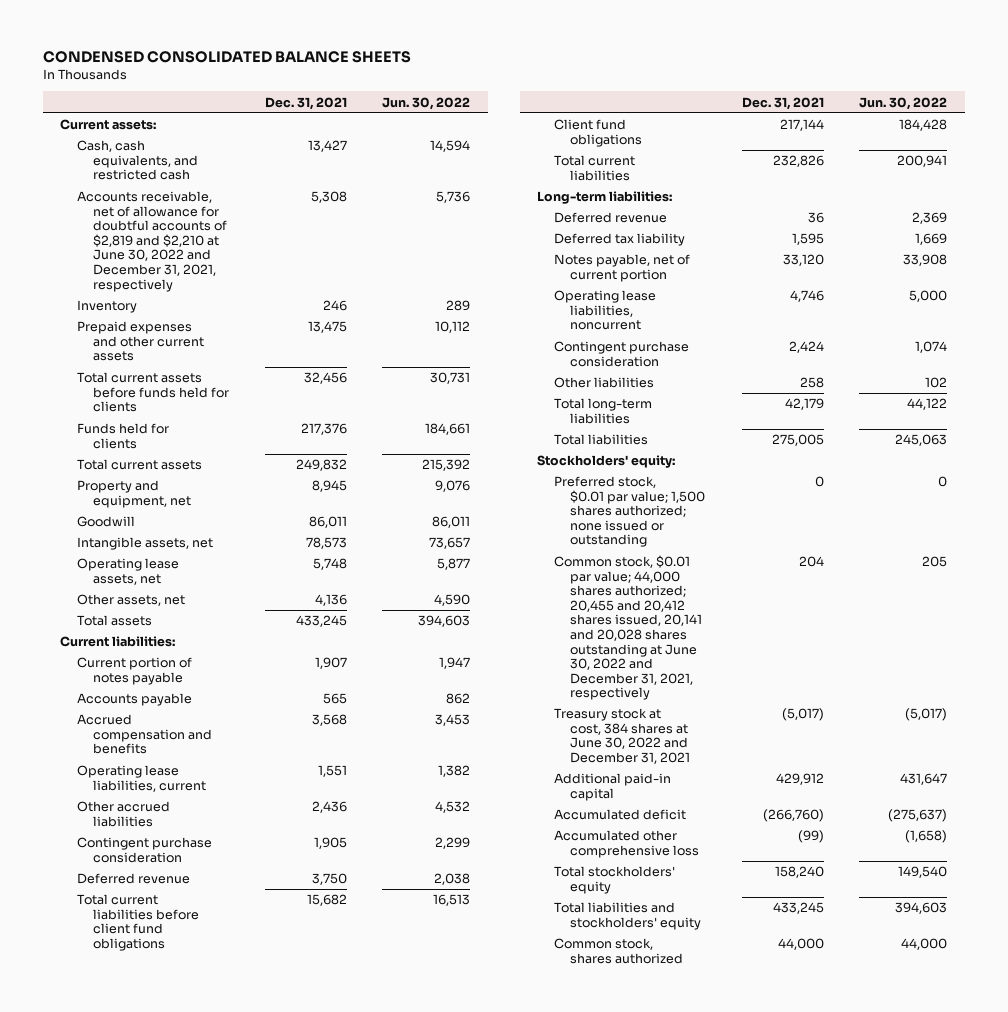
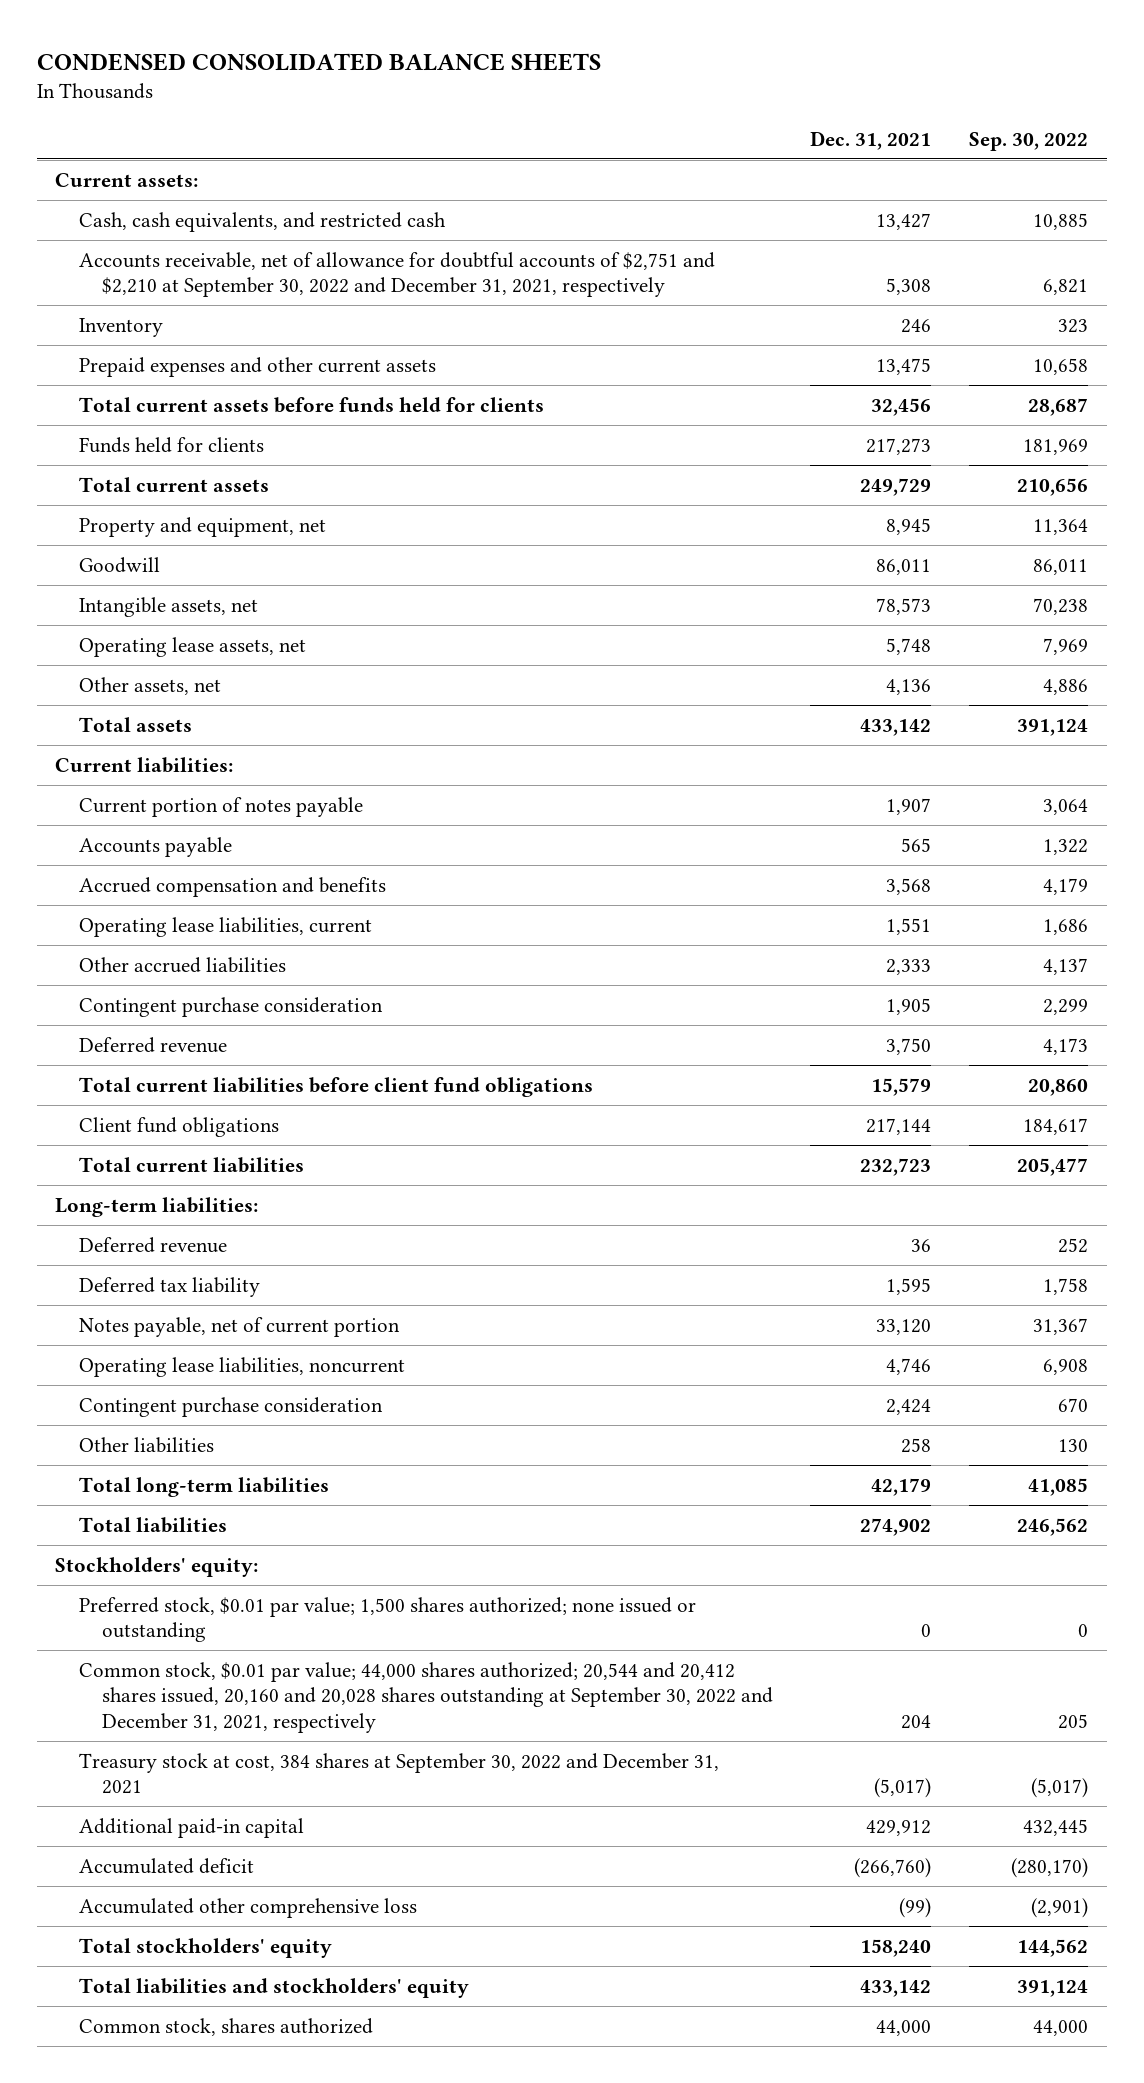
- | Dec. 31, 2021 | Jun. 30, 2022
+ | Dec. 31, 2021 | Sep. 30, 2022
- Accounts receivable, net of allowance for doubtful accounts of $2,819 and $2,210 at June 30, 2022 and December 31, 2021, respectively | 5,308 | 5,736
+ Accounts receivable, net of allowance for doubtful accounts of $2,751 and $2,210 at September 30, 2022 and December 31, 2021, respectively | 5,308 | 6,821
- Funds held for clients | 217,376 | 184,661
- Total current assets | 249,832 | 215,392
+ Funds held for clients | 217,273 | 181,969
+ Total current assets | 249,729 | 210,656
- Total assets | 433,245 | 394,603
+ Total assets | 433,142 | 391,124
- Other accrued liabilities | 2,436 | 4,532
+ Other accrued liabilities | 2,333 | 4,137
- Total current liabilities before client fund obligations | 15,682 | 16,513
+ Total current liabilities before client fund obligations | 15,579 | 20,860
- Total current liabilities | 232,826 | 200,941
+ Total current liabilities | 232,723 | 205,477
- Total liabilities | 275,005 | 245,063
+ Total liabilities | 274,902 | 246,562
- Common stock, $0.01 par value; 44,000 shares authorized; 20,455 and 20,412 shares issued, 20,141 and 20,028 shares outstanding at June 30, 2022 and December 31, 2021, respectively | 204 | 205
- Treasury stock at cost, 384 shares at June 30, 2022 and December 31, 2021 | (5,017) | (5,017)
+ Common stock, $0.01 par value; 44,000 shares authorized; 20,544 and 20,412 shares issued, 20,160 and 20,028 shares outstanding at September 30, 2022 and December 31, 2021, respectively | 204 | 205
+ Treasury stock at cost, 384 shares at September 30, 2022 and December 31, 2021 | (5,017) | (5,017)
- Total liabilities and stockholders' equity | 433,245 | 394,603
+ Total liabilities and stockholders' equity | 433,142 | 391,124

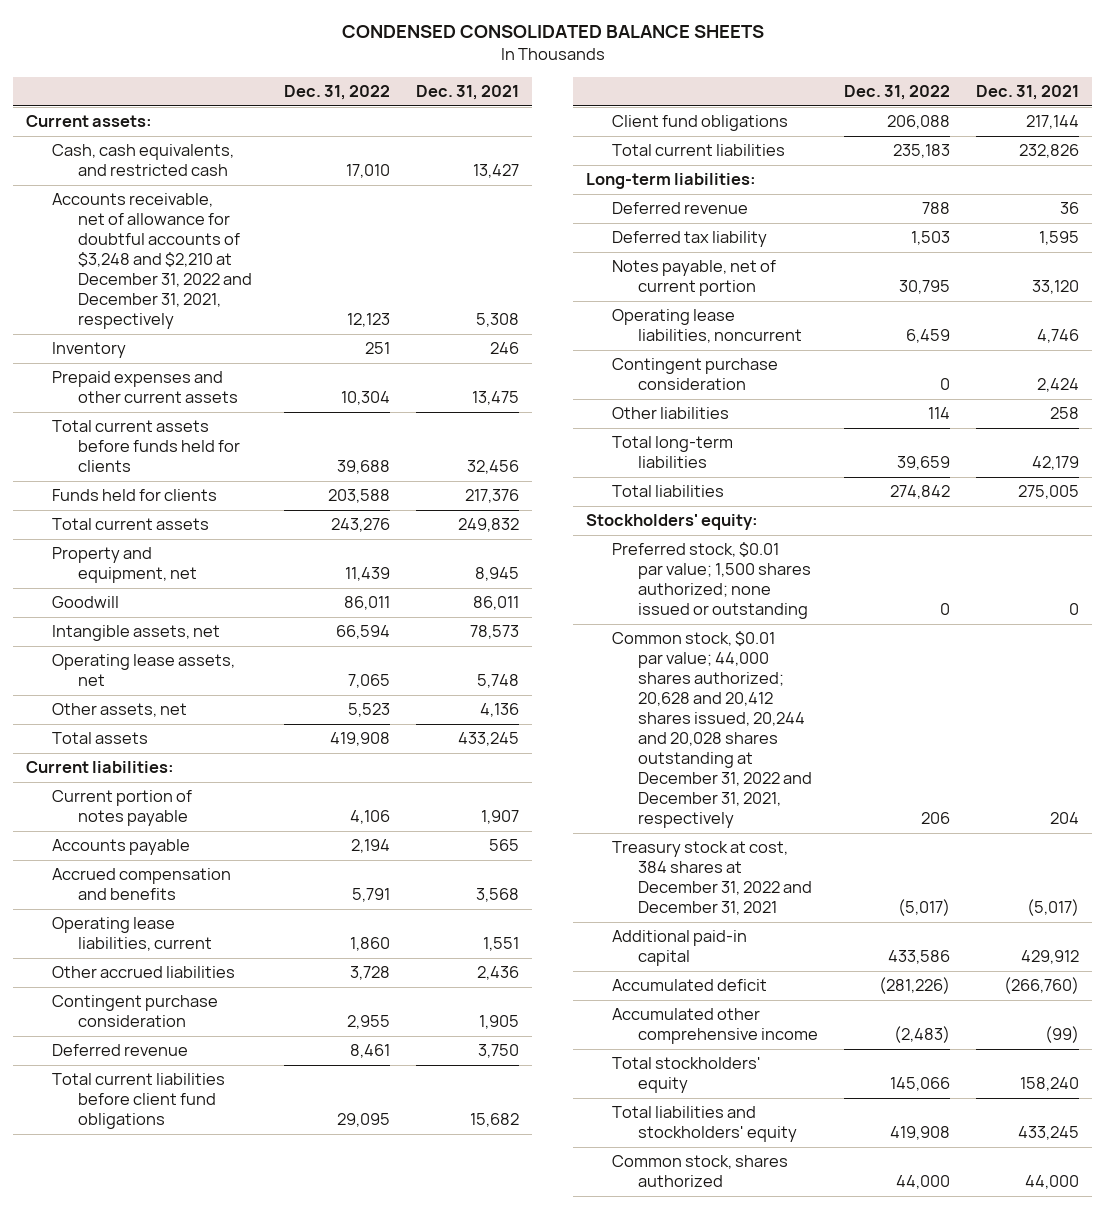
- | Dec. 31, 2021 | Sep. 30, 2022
+ | Dec. 31, 2022 | Dec. 31, 2021
- Accounts receivable, net of allowance for doubtful accounts of $2,751 and $2,210 at September 30, 2022 and December 31, 2021, respectively | 5,308 | 6,821
+ Accounts receivable, net of allowance for doubtful accounts of $3,248 and $2,210 at December 31, 2022 and December 31, 2021, respectively | 12,123 | 5,308
- Funds held for clients | 217,273 | 181,969
- Total current assets | 249,729 | 210,656
+ Funds held for clients | 203,588 | 217,376
+ Total current assets | 243,276 | 249,832
- Total assets | 433,142 | 391,124
+ Total assets | 419,908 | 433,245
- Other accrued liabilities | 2,333 | 4,137
+ Other accrued liabilities | 3,728 | 2,436
- Total current liabilities before client fund obligations | 15,579 | 20,860
+ Total current liabilities before client fund obligations | 29,095 | 15,682
- Total current liabilities | 232,723 | 205,477
+ Total current liabilities | 235,183 | 232,826
- Total liabilities | 274,902 | 246,562
+ Total liabilities | 274,842 | 275,005
- Common stock, $0.01 par value; 44,000 shares authorized; 20,544 and 20,412 shares issued, 20,160 and 20,028 shares outstanding at September 30, 2022 and December 31, 2021, respectively | 204 | 205
- Treasury stock at cost, 384 shares at September 30, 2022 and December 31, 2021 | (5,017) | (5,017)
+ Common stock, $0.01 par value; 44,000 shares authorized; 20,628 and 20,412 shares issued, 20,244 and 20,028 shares outstanding at December 31, 2022 and December 31, 2021, respectively | 206 | 204
+ Treasury stock at cost, 384 shares at December 31, 2022 and December 31, 2021 | (5,017) | (5,017)
- Accumulated other comprehensive loss | (99) | (2,901)
+ Accumulated other comprehensive income | (2,483) | (99)
- Total liabilities and stockholders' equity | 433,142 | 391,124
+ Total liabilities and stockholders' equity | 419,908 | 433,245

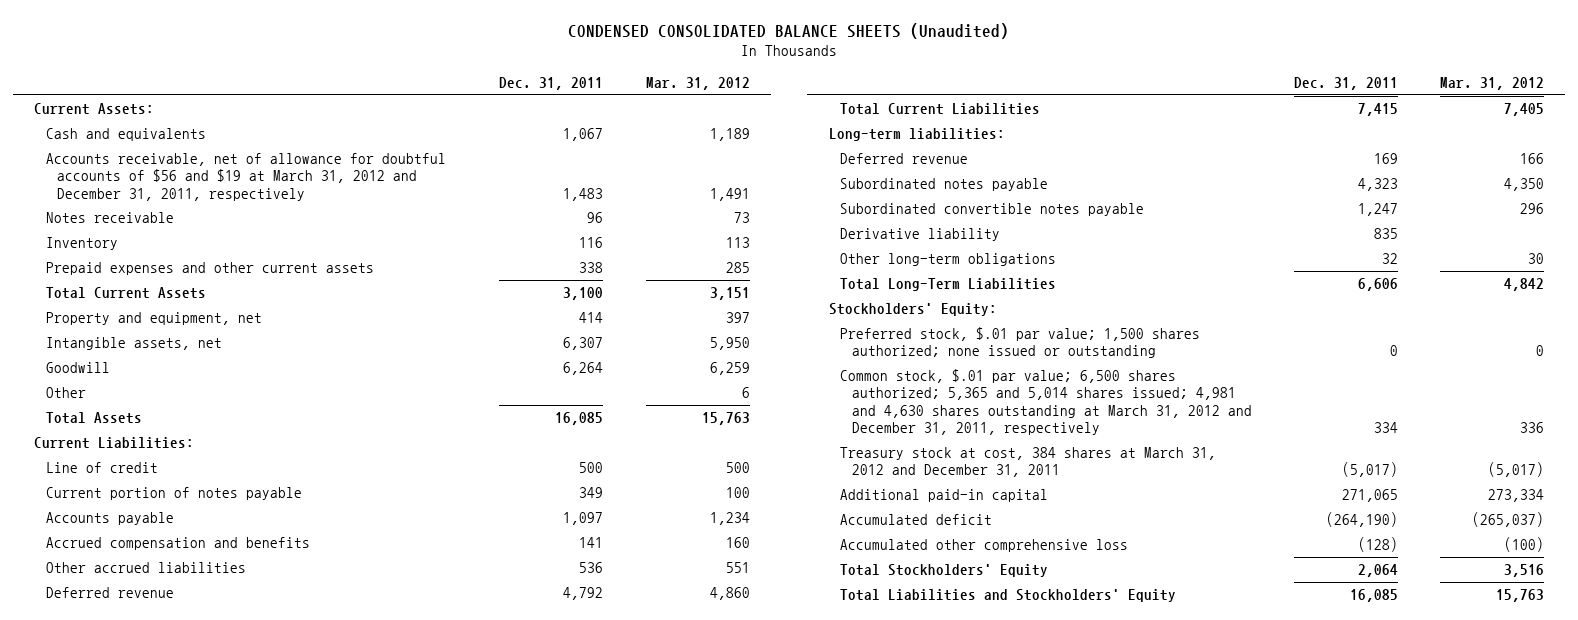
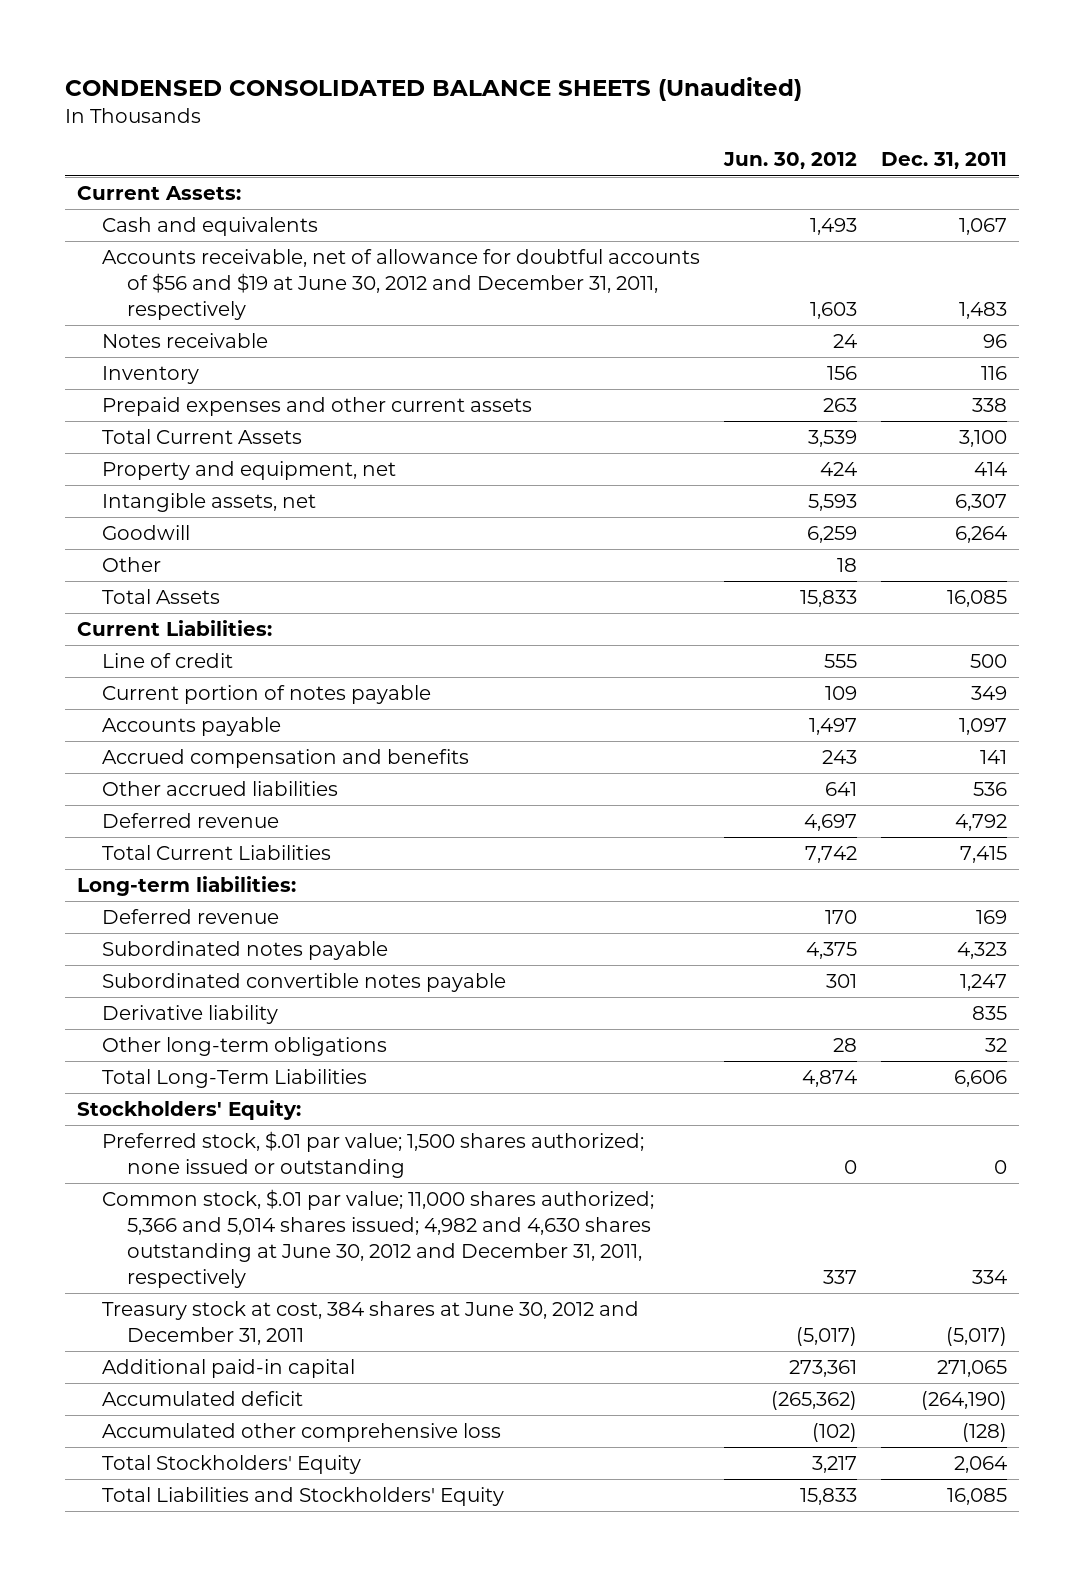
- | Dec. 31, 2011 | Mar. 31, 2012
+ | Jun. 30, 2012 | Dec. 31, 2011
- Accounts receivable, net of allowance for doubtful accounts of $56 and $19 at March 31, 2012 and December 31, 2011, respectively | 1,483 | 1,491
+ Accounts receivable, net of allowance for doubtful accounts of $56 and $19 at June 30, 2012 and December 31, 2011, respectively | 1,603 | 1,483
- Common stock, $.01 par value; 6,500 shares authorized; 5,365 and 5,014 shares issued; 4,981 and 4,630 shares outstanding at March 31, 2012 and December 31, 2011, respectively | 334 | 336
- Treasury stock at cost, 384 shares at March 31, 2012 and December 31, 2011 | (5,017) | (5,017)
+ Common stock, $.01 par value; 11,000 shares authorized; 5,366 and 5,014 shares issued; 4,982 and 4,630 shares outstanding at June 30, 2012 and December 31, 2011, respectively | 337 | 334
+ Treasury stock at cost, 384 shares at June 30, 2012 and December 31, 2011 | (5,017) | (5,017)

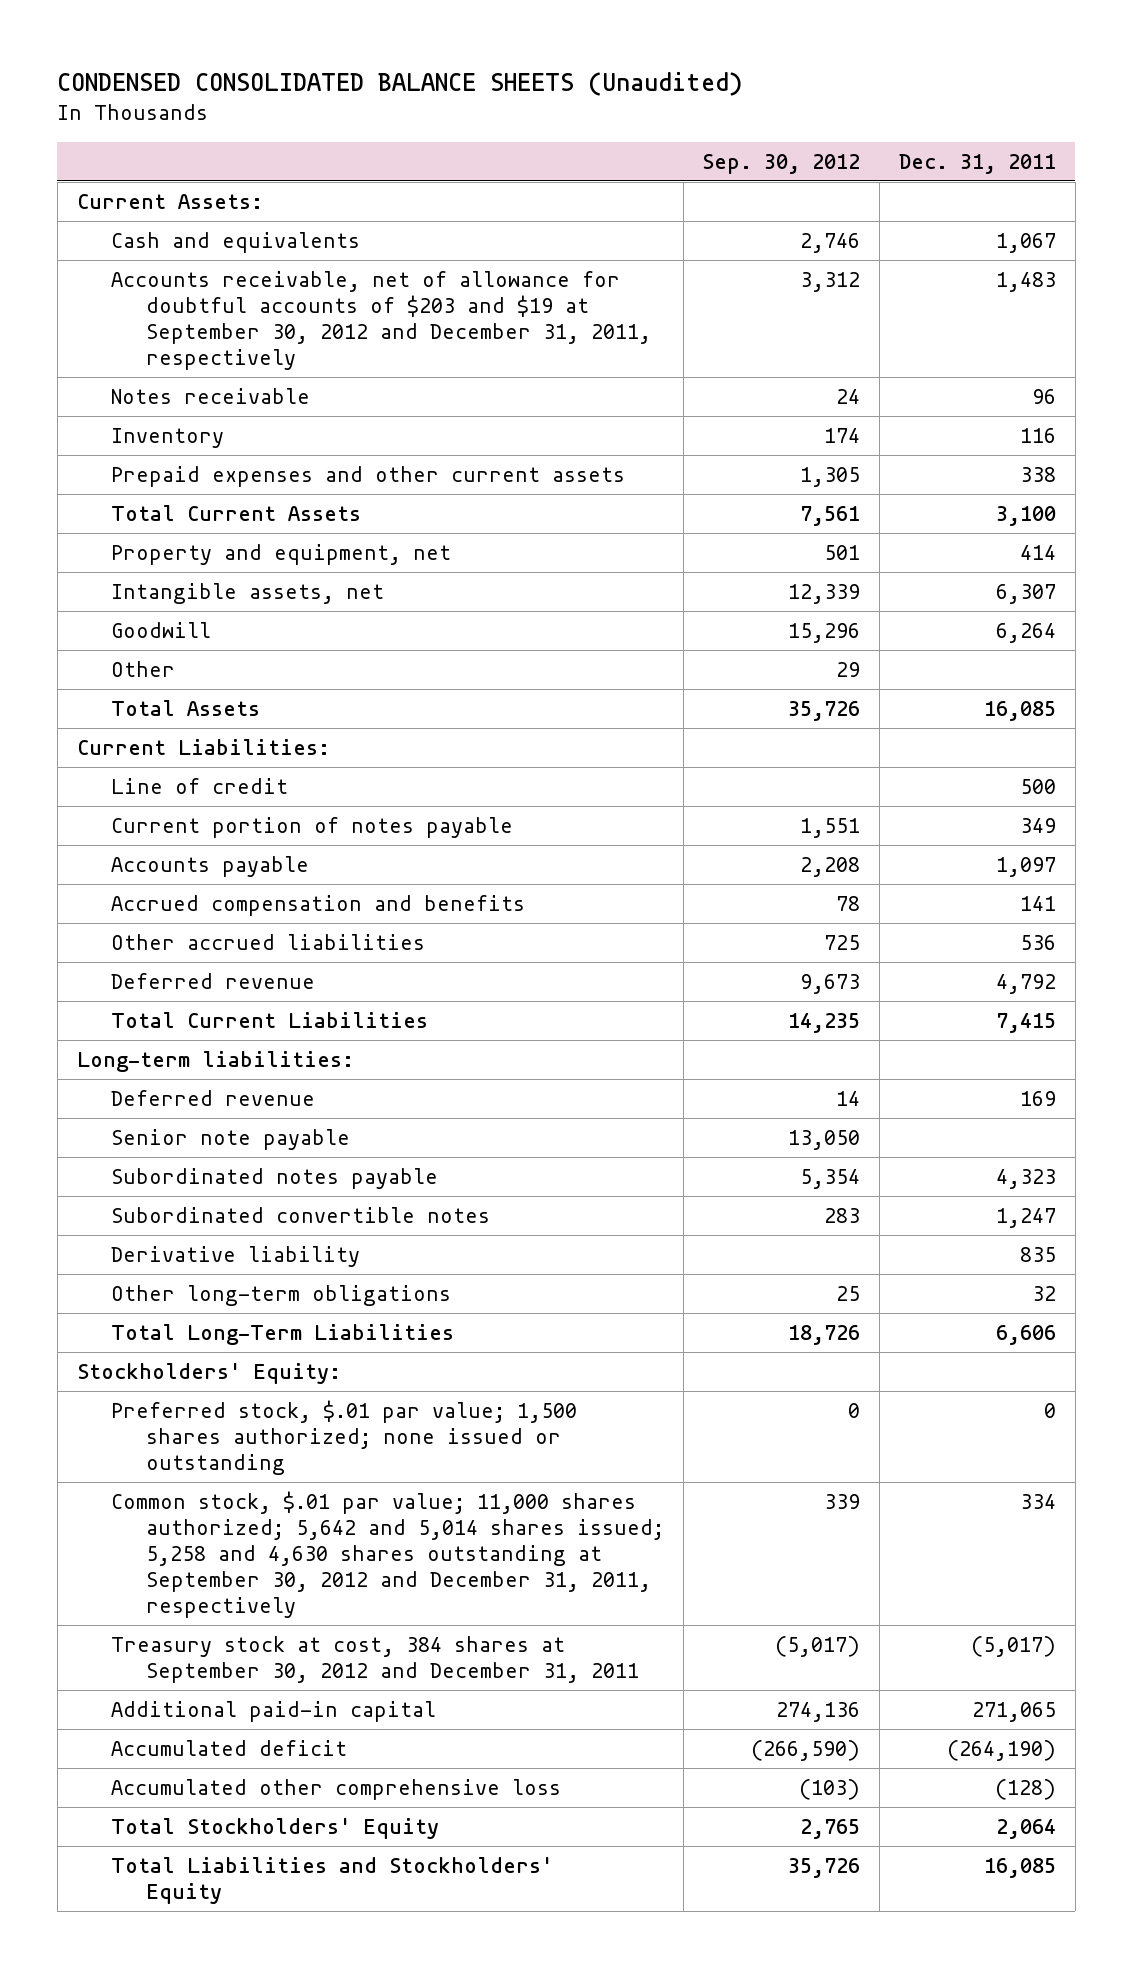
- | Jun. 30, 2012 | Dec. 31, 2011
+ | Sep. 30, 2012 | Dec. 31, 2011
- Accounts receivable, net of allowance for doubtful accounts of $56 and $19 at June 30, 2012 and December 31, 2011, respectively | 1,603 | 1,483
+ Accounts receivable, net of allowance for doubtful accounts of $203 and $19 at September 30, 2012 and December 31, 2011, respectively | 3,312 | 1,483
+ Senior note payable | 13,050 |
- Subordinated convertible notes payable | 301 | 1,247
+ Subordinated convertible notes | 283 | 1,247
- Common stock, $.01 par value; 11,000 shares authorized; 5,366 and 5,014 shares issued; 4,982 and 4,630 shares outstanding at June 30, 2012 and December 31, 2011, respectively | 337 | 334
- Treasury stock at cost, 384 shares at June 30, 2012 and December 31, 2011 | (5,017) | (5,017)
+ Common stock, $.01 par value; 11,000 shares authorized; 5,642 and 5,014 shares issued; 5,258 and 4,630 shares outstanding at September 30, 2012 and December 31, 2011, respectively | 339 | 334
+ Treasury stock at cost, 384 shares at September 30, 2012 and December 31, 2011 | (5,017) | (5,017)

